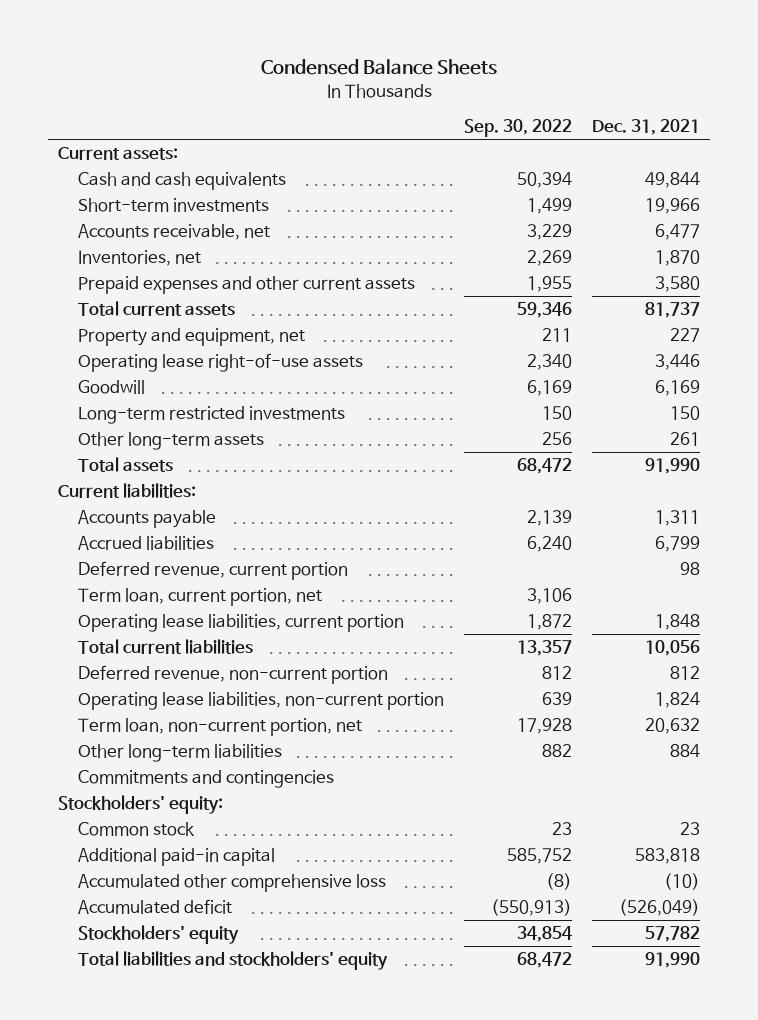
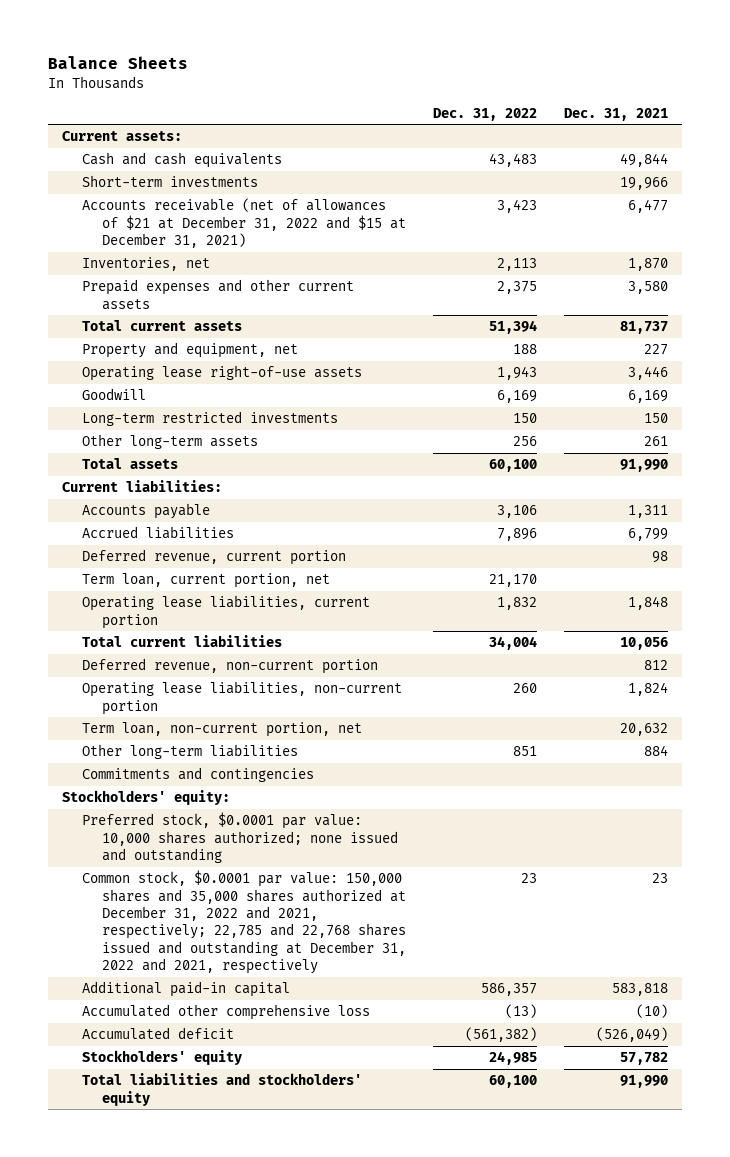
- Condensed Balance Sheets
+ Balance Sheets
- | Sep. 30, 2022 | Dec. 31, 2021
+ | Dec. 31, 2022 | Dec. 31, 2021
- Accounts receivable, net | 3,229 | 6,477
+ Accounts receivable (net of allowances of $21 at December 31, 2022 and $15 at December 31, 2021) | 3,423 | 6,477
- Common stock | 23 | 23
+ Preferred stock, $0.0001 par value: 10,000 shares authorized; none issued and outstanding
+ Common stock, $0.0001 par value: 150,000 shares and 35,000 shares authorized at December 31, 2022 and 2021, respectively; 22,785 and 22,768 shares issued and outstanding at December 31, 2022 and 2021, respectively | 23 | 23

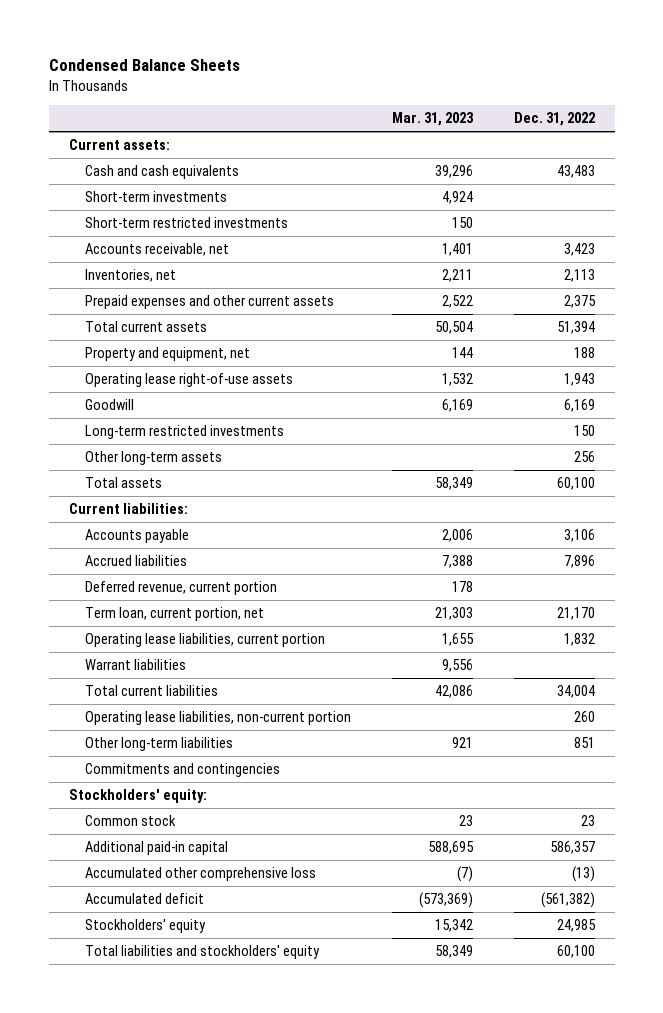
- Balance Sheets
+ Condensed Balance Sheets
- | Dec. 31, 2022 | Dec. 31, 2021
+ | Mar. 31, 2023 | Dec. 31, 2022
- Accounts receivable (net of allowances of $21 at December 31, 2022 and $15 at December 31, 2021) | 3,423 | 6,477
+ Short-term restricted investments | 150 |
+ Accounts receivable, net | 1,401 | 3,423
+ Warrant liabilities | 9,556 |
- Deferred revenue, non-current portion | | 812
- Term loan, non-current portion, net | | 20,632
- Preferred stock, $0.0001 par value: 10,000 shares authorized; none issued and outstanding
- Common stock, $0.0001 par value: 150,000 shares and 35,000 shares authorized at December 31, 2022 and 2021, respectively; 22,785 and 22,768 shares issued and outstanding at December 31, 2022 and 2021, respectively | 23 | 23
+ Common stock | 23 | 23

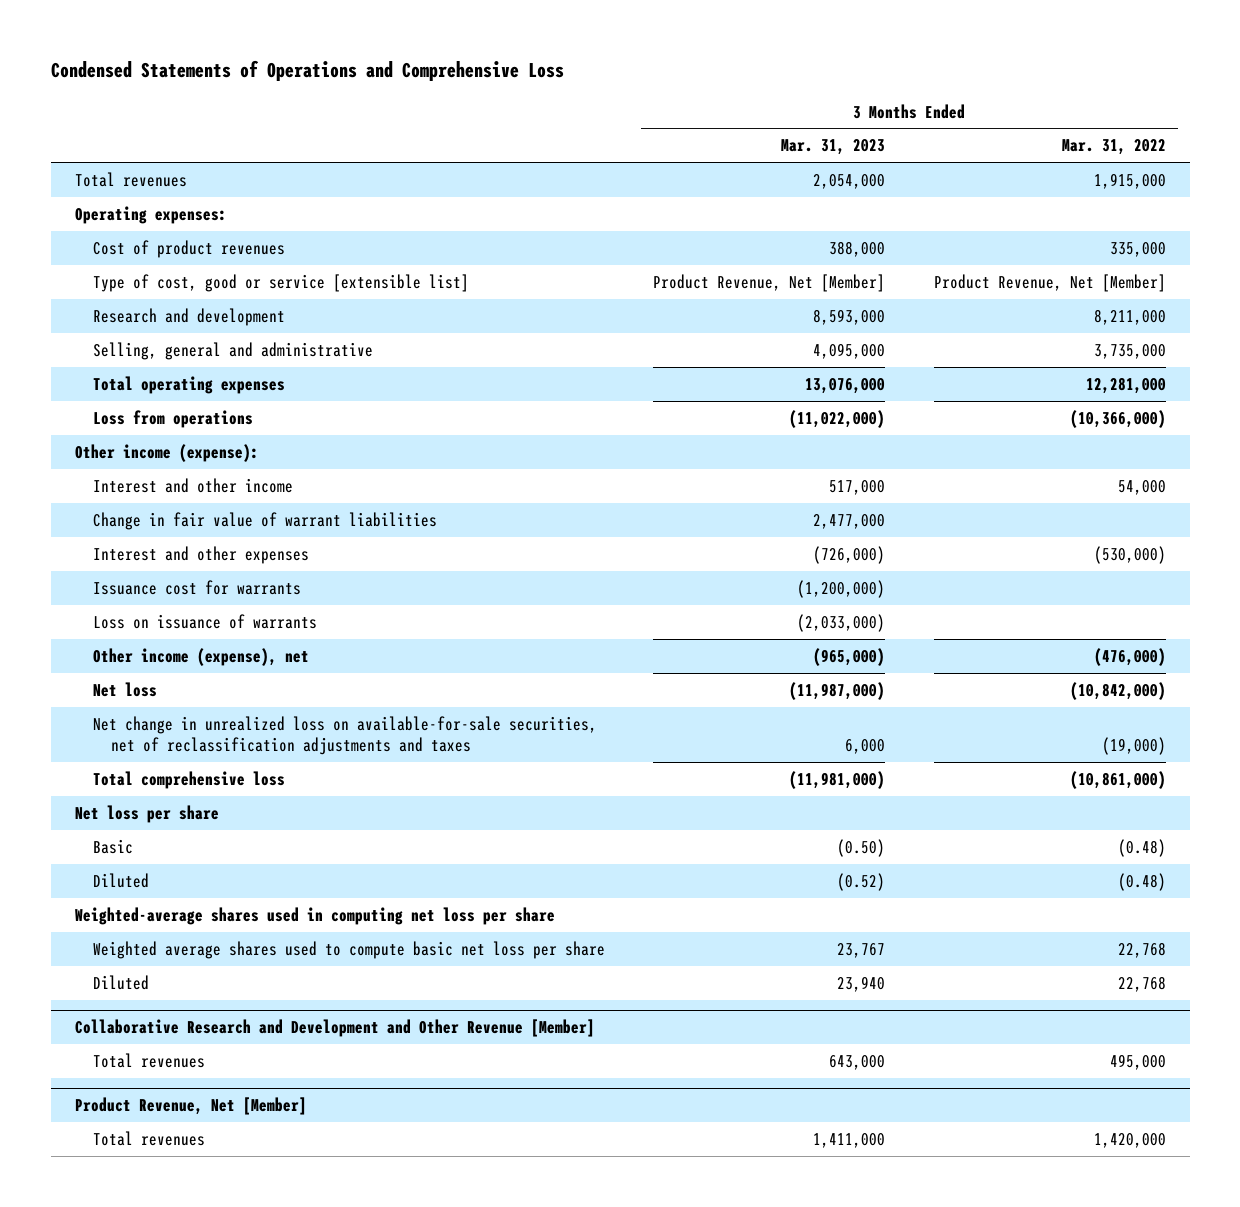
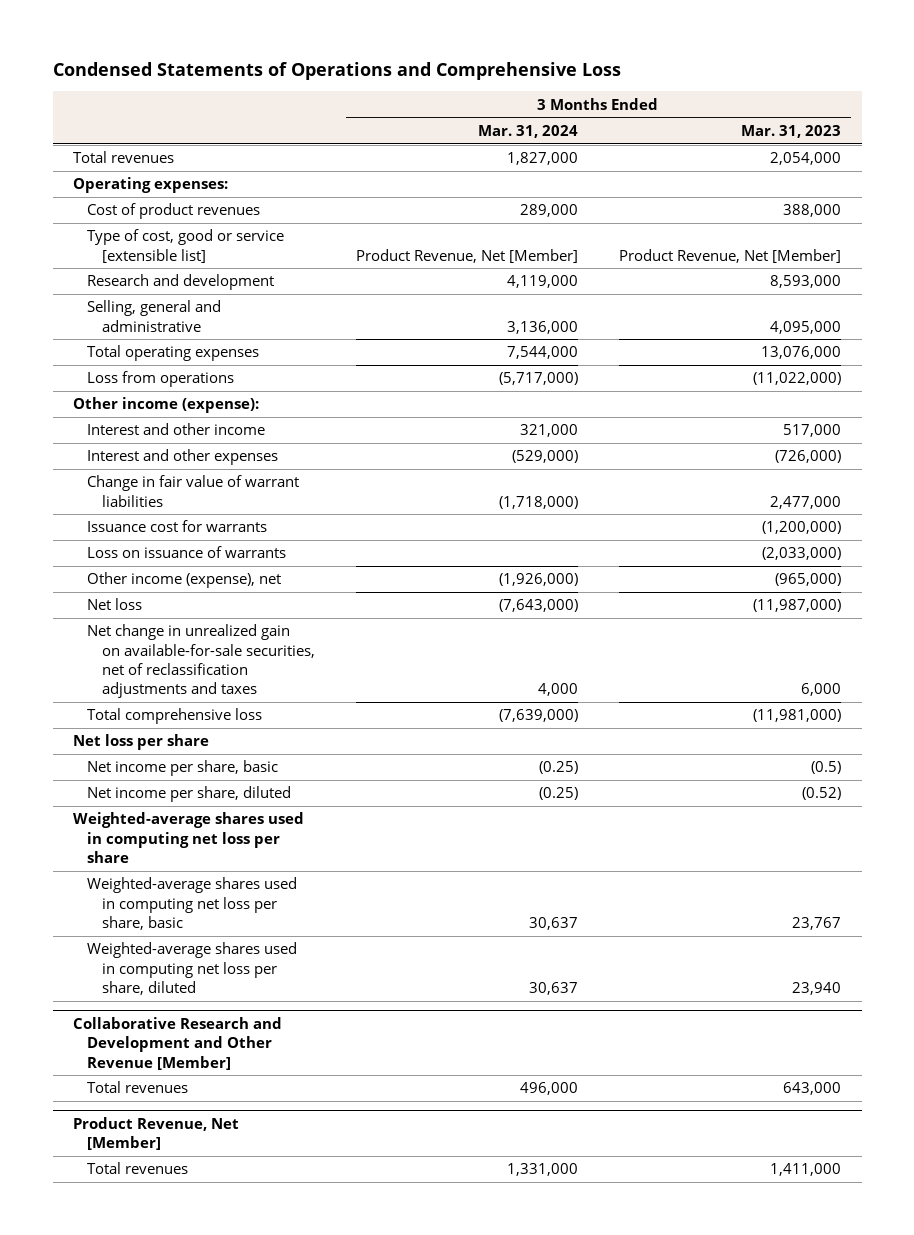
- | 3 Months Ended Mar. 31, 2023 | 3 Months Ended Mar. 31, 2022
+ | 3 Months Ended Mar. 31, 2024 | 3 Months Ended Mar. 31, 2023
moved down: Change in fair value of warrant liabilities | (1,718,000) | 2,477,000
- Net change in unrealized loss on available-for-sale securities, net of reclassification adjustments and taxes | 6,000 | (19,000)
+ Net change in unrealized gain on available-for-sale securities, net of reclassification adjustments and taxes | 4,000 | 6,000
- Basic | (0.50) | (0.48)
- Diluted | (0.52) | (0.48)
+ Net income per share, basic | (0.25) | (0.5)
+ Net income per share, diluted | (0.25) | (0.52)
- Weighted average shares used to compute basic net loss per share | 23,767 | 22,768
- Diluted | 23,940 | 22,768
+ Weighted-average shares used in computing net loss per share, basic | 30,637 | 23,767
+ Weighted-average shares used in computing net loss per share, diluted | 30,637 | 23,940

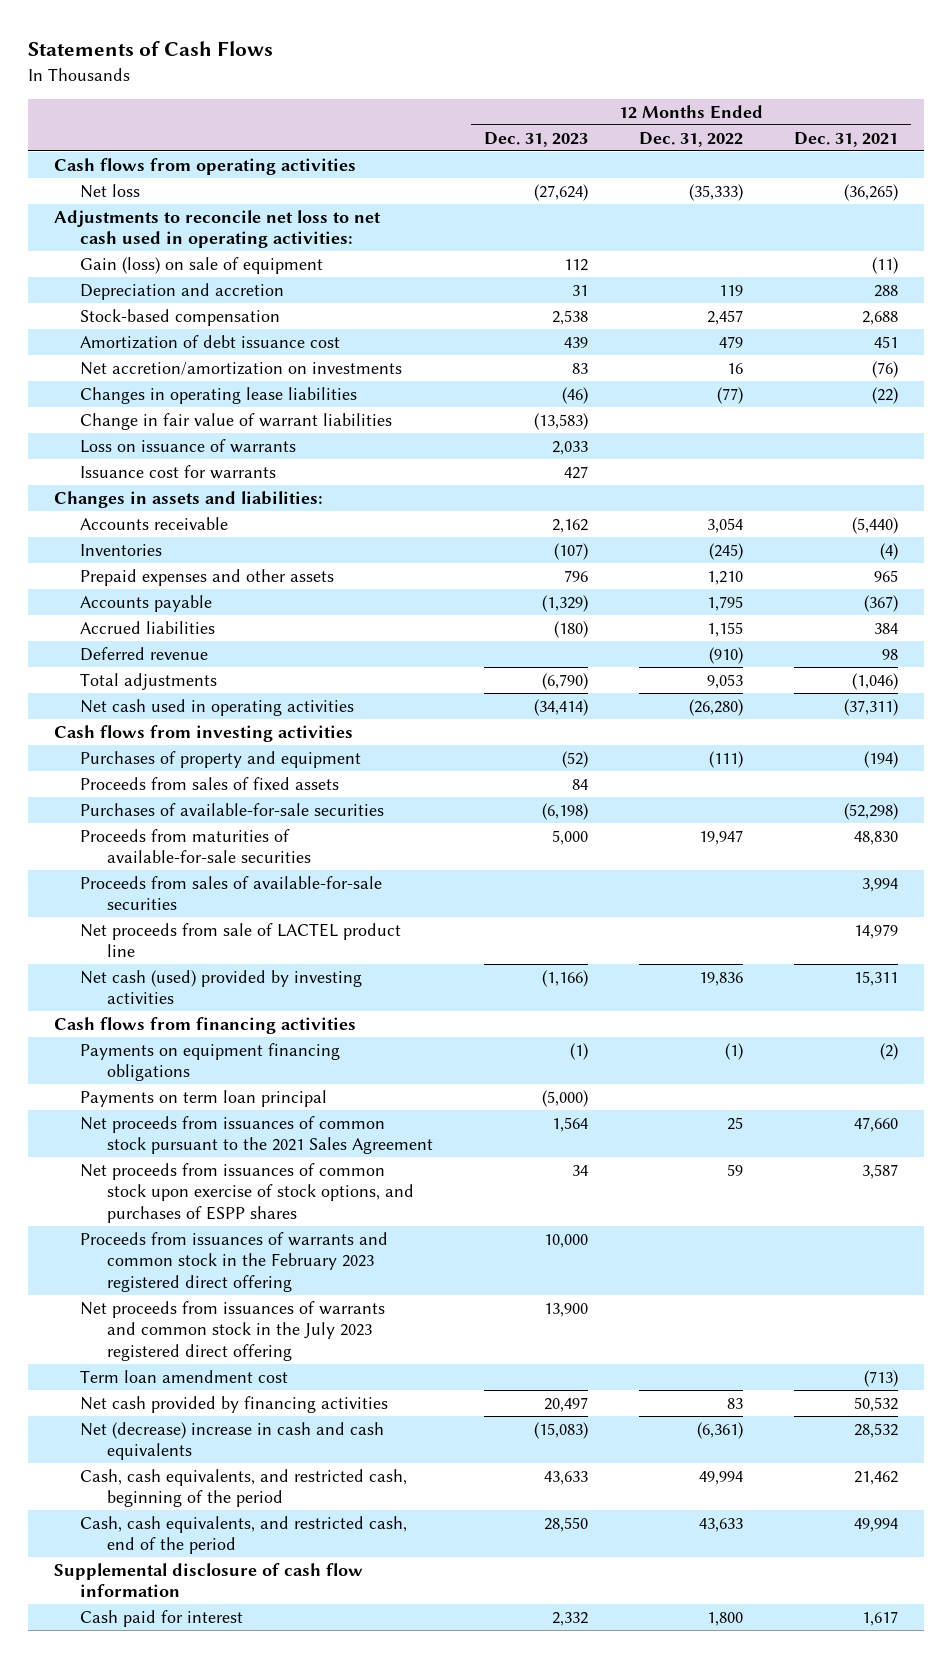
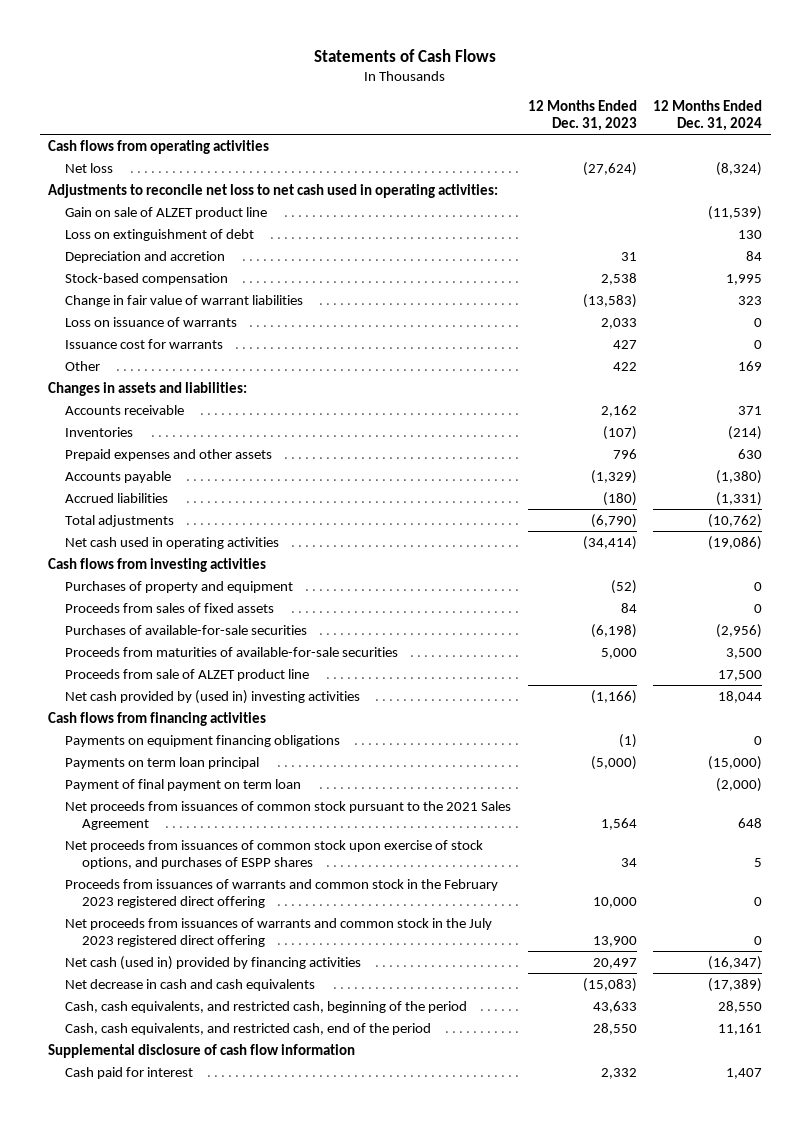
- | 12 Months Ended Dec. 31, 2023 | 12 Months Ended Dec. 31, 2022 | 12 Months Ended Dec. 31, 2021
+ | 12 Months Ended Dec. 31, 2023 | 12 Months Ended Dec. 31, 2024
- Gain (loss) on sale of equipment | 112 | | (11)
+ Gain on sale of ALZET product line | | (11,539)
+ Loss on extinguishment of debt | | 130
- Amortization of debt issuance cost | 439 | 479 | 451
- Net accretion/amortization on investments | 83 | 16 | (76)
- Changes in operating lease liabilities | (46) | (77) | (22)
+ Other | 422 | 169
- Deferred revenue | | (910) | 98
- Proceeds from sales of available-for-sale securities | | | 3,994
- Net proceeds from sale of LACTEL product line | | | 14,979
- Net cash (used) provided by investing activities | (1,166) | 19,836 | 15,311
+ Proceeds from sale of ALZET product line | | 17,500
+ Net cash provided by (used in) investing activities | (1,166) | 18,044
+ Payment of final payment on term loan | | (2,000)
- Term loan amendment cost | | | (713)
- Net cash provided by financing activities | 20,497 | 83 | 50,532
- Net (decrease) increase in cash and cash equivalents | (15,083) | (6,361) | 28,532
+ Net cash (used in) provided by financing activities | 20,497 | (16,347)
+ Net decrease in cash and cash equivalents | (15,083) | (17,389)

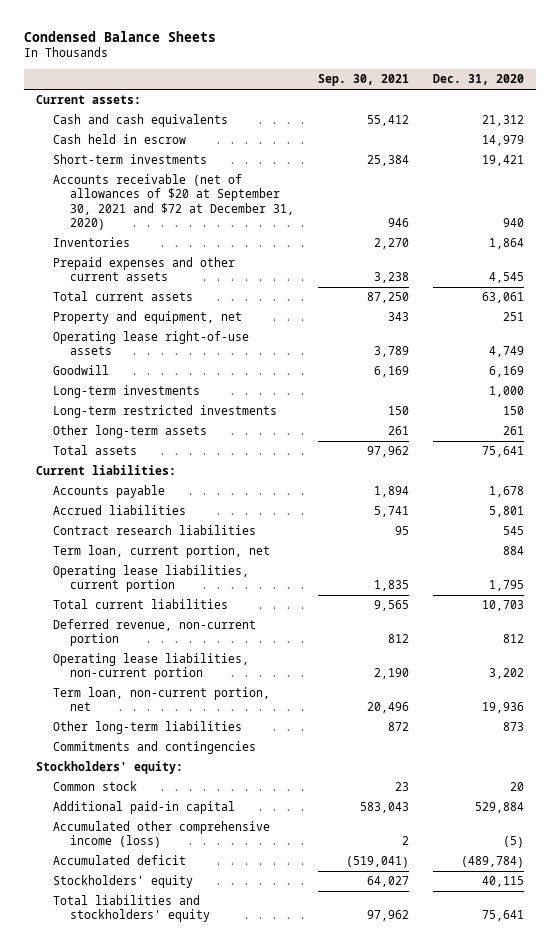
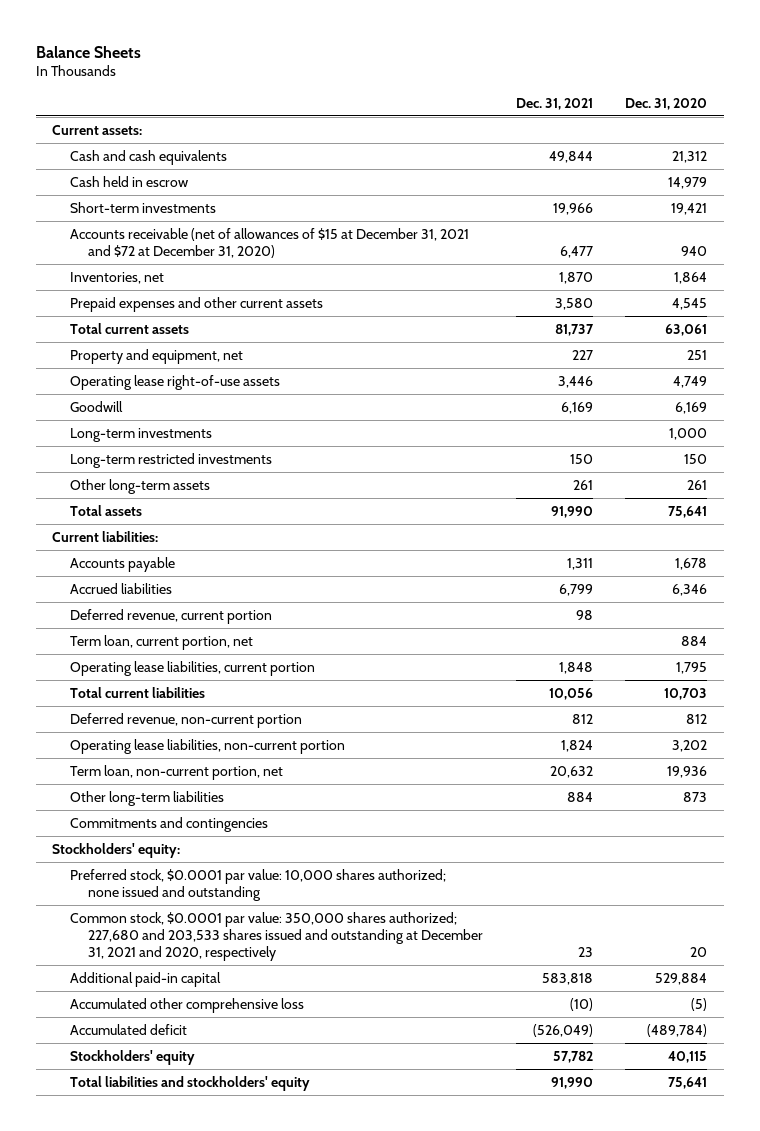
- Condensed Balance Sheets
+ Balance Sheets
- | Sep. 30, 2021 | Dec. 31, 2020
+ | Dec. 31, 2021 | Dec. 31, 2020
- Accounts receivable (net of allowances of $20 at September 30, 2021 and $72 at December 31, 2020) | 946 | 940
- Inventories | 2,270 | 1,864
+ Accounts receivable (net of allowances of $15 at December 31, 2021 and $72 at December 31, 2020) | 6,477 | 940
+ Inventories, net | 1,870 | 1,864
- Accrued liabilities | 5,741 | 5,801
- Contract research liabilities | 95 | 545
+ Accrued liabilities | 6,799 | 6,346
+ Deferred revenue, current portion | 98 |
- Common stock | 23 | 20
+ Preferred stock, $0.0001 par value: 10,000 shares authorized; none issued and outstanding
+ Common stock, $0.0001 par value: 350,000 shares authorized; 227,680 and 203,533 shares issued and outstanding at December 31, 2021 and 2020, respectively | 23 | 20
- Accumulated other comprehensive income (loss) | 2 | (5)
+ Accumulated other comprehensive loss | (10) | (5)

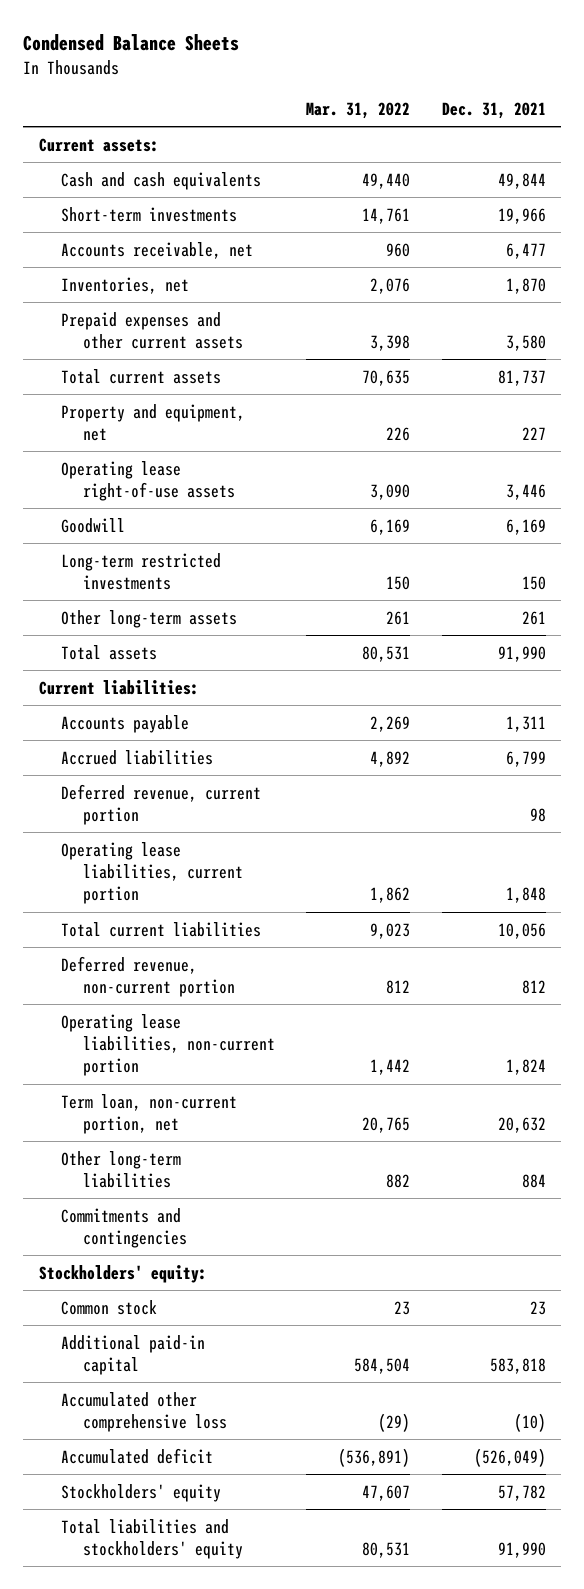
- Balance Sheets
+ Condensed Balance Sheets
- | Dec. 31, 2021 | Dec. 31, 2020
+ | Mar. 31, 2022 | Dec. 31, 2021
- Cash held in escrow | | 14,979
- Accounts receivable (net of allowances of $15 at December 31, 2021 and $72 at December 31, 2020) | 6,477 | 940
+ Accounts receivable, net | 960 | 6,477
- Long-term investments | | 1,000
- Term loan, current portion, net | | 884
- Preferred stock, $0.0001 par value: 10,000 shares authorized; none issued and outstanding
- Common stock, $0.0001 par value: 350,000 shares authorized; 227,680 and 203,533 shares issued and outstanding at December 31, 2021 and 2020, respectively | 23 | 20
+ Common stock | 23 | 23

